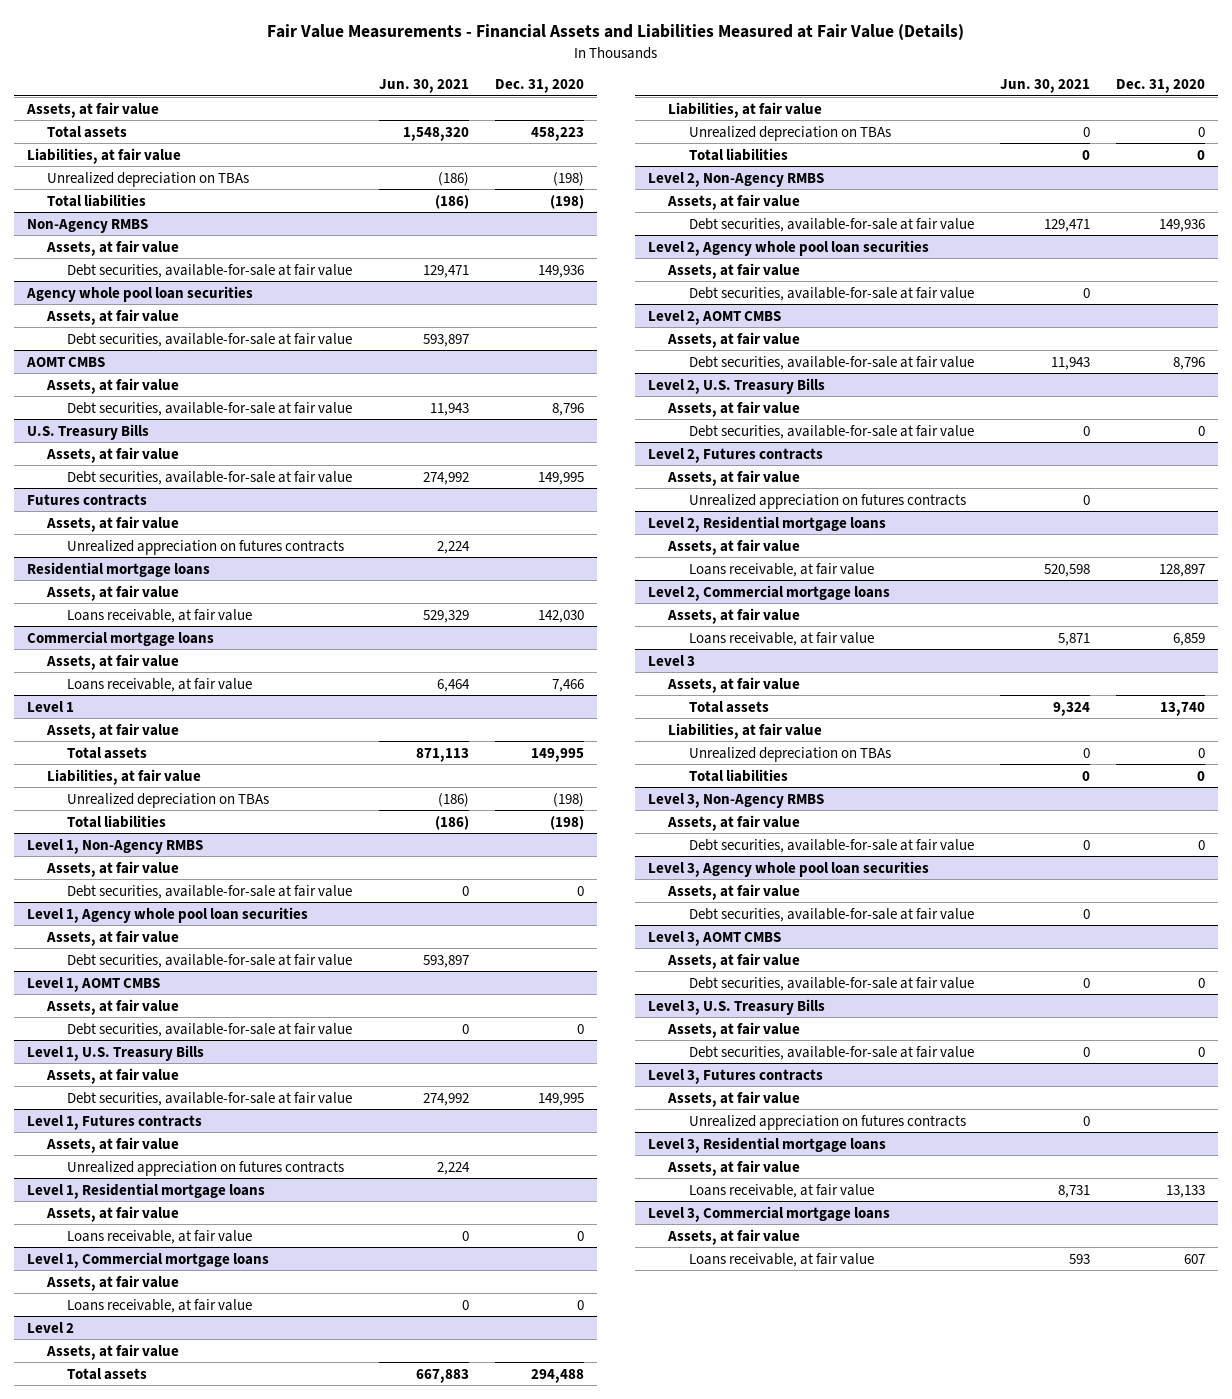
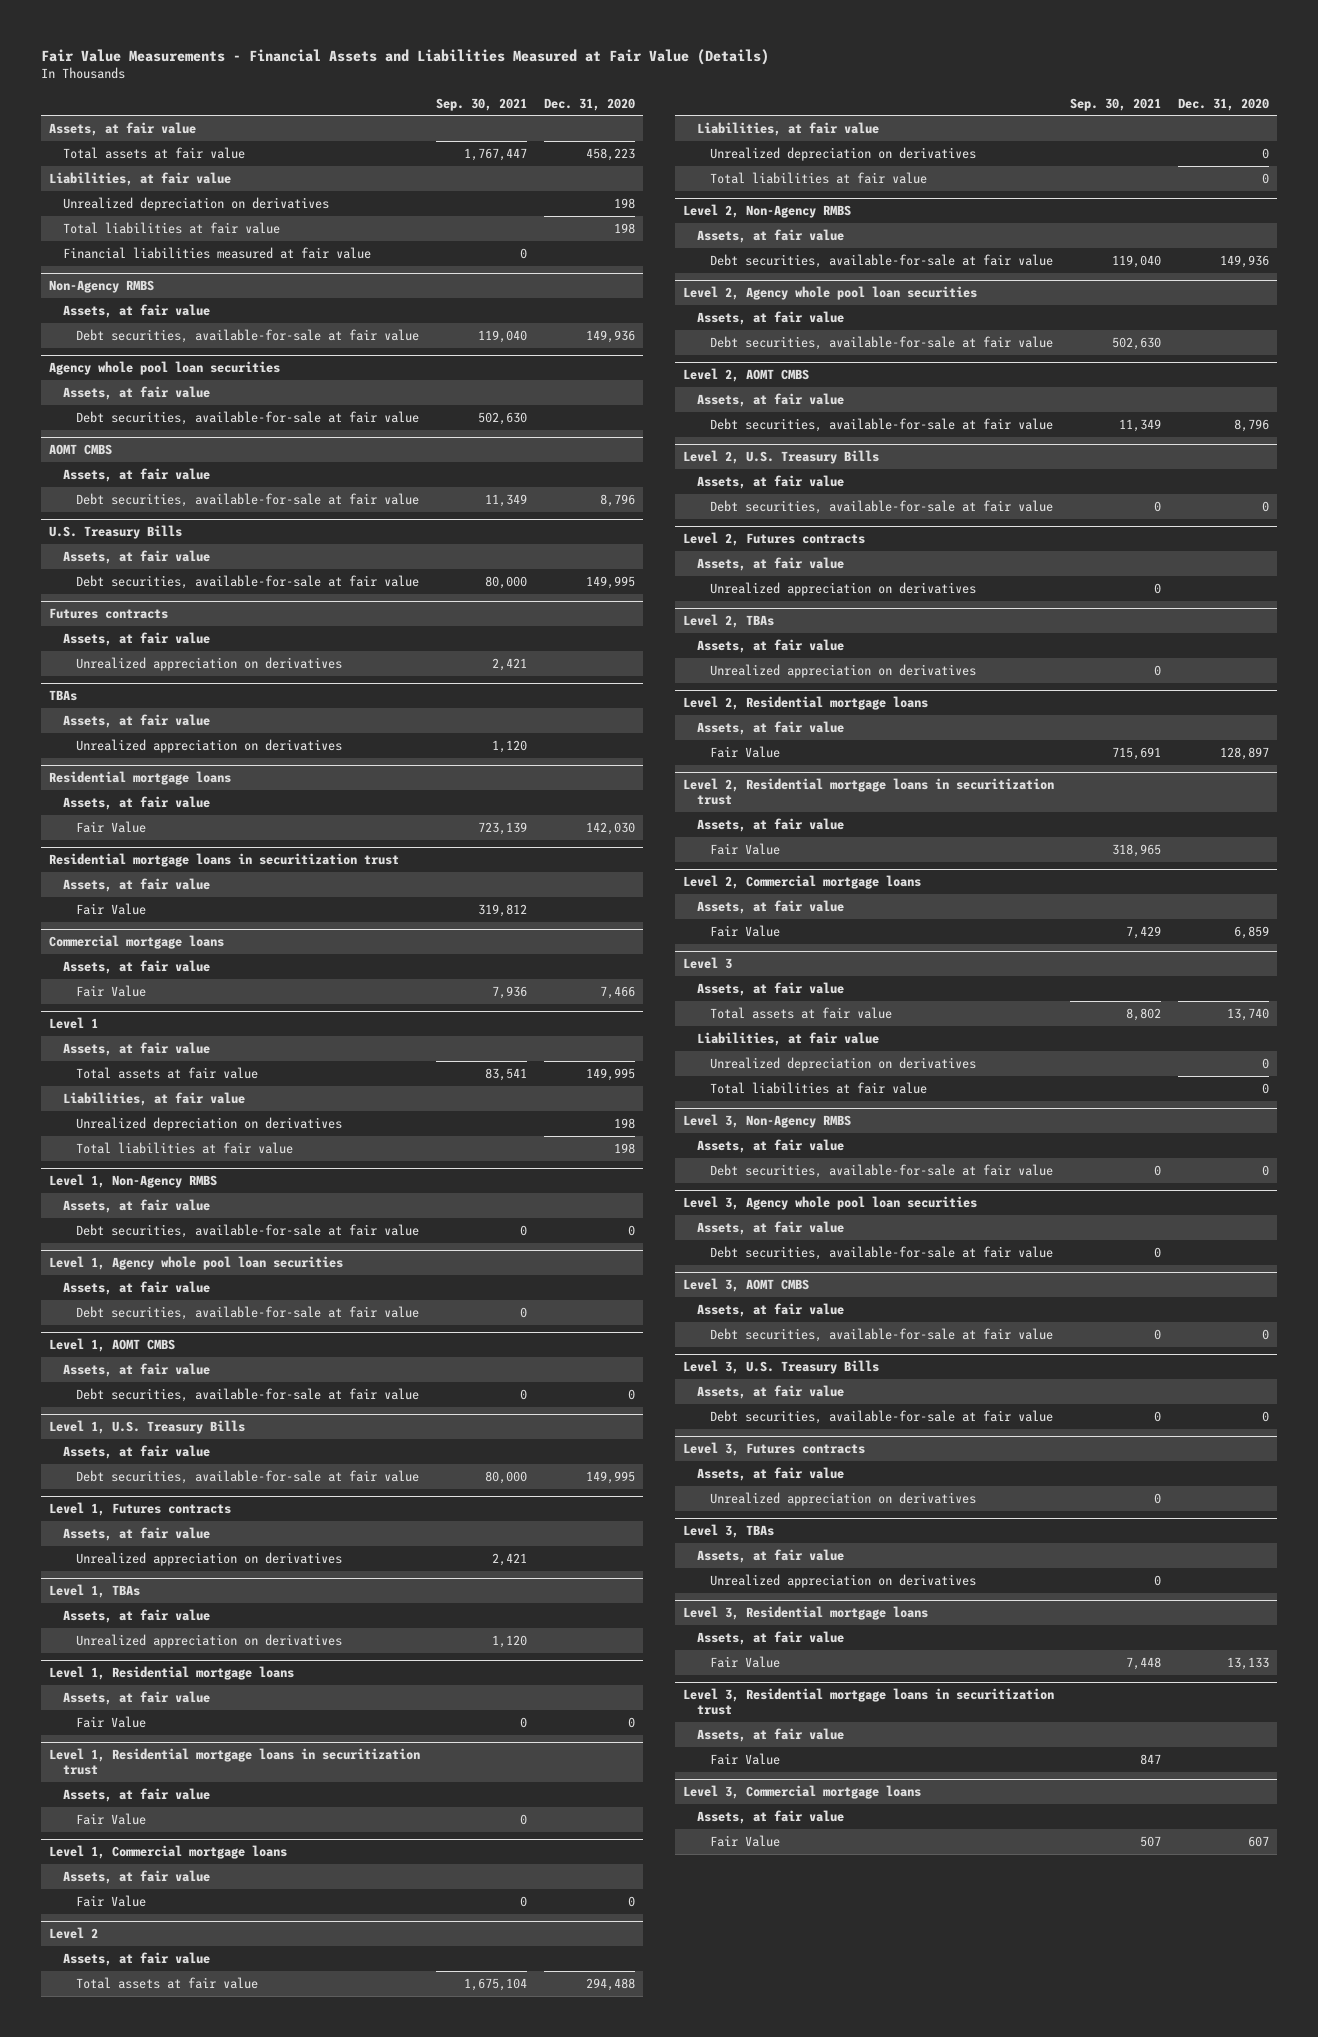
- | Jun. 30, 2021 | Dec. 31, 2020
+ | Sep. 30, 2021 | Dec. 31, 2020
- Total assets | 1,548,320 | 458,223
+ Total assets at fair value | 1,767,447 | 458,223
- Unrealized depreciation on TBAs | (186) | (198)
- Total liabilities | (186) | (198)
+ Unrealized depreciation on derivatives | | 198
+ Total liabilities at fair value | | 198
+ Financial liabilities measured at fair value | 0 |
@ Futures contracts
- Unrealized appreciation on futures contracts | 2,224 |
+ Unrealized appreciation on derivatives | 2,421 |
+ TBAs
+ Assets, at fair value
+ Unrealized appreciation on derivatives | 1,120 |
@ Residential mortgage loans
- Loans receivable, at fair value | 529,329 | 142,030
+ Fair Value | 723,139 | 142,030
+ Residential mortgage loans in securitization trust
+ Assets, at fair value
+ Fair Value | 319,812 |
@ Commercial mortgage loans
- Loans receivable, at fair value | 6,464 | 7,466
+ Fair Value | 7,936 | 7,466
@ Level 1
- Total assets | 871,113 | 149,995
+ Total assets at fair value | 83,541 | 149,995
- Unrealized depreciation on TBAs | (186) | (198)
- Total liabilities | (186) | (198)
+ Unrealized depreciation on derivatives | | 198
+ Total liabilities at fair value | | 198
@ Level 1, Futures contracts
- Unrealized appreciation on futures contracts | 2,224 |
+ Unrealized appreciation on derivatives | 2,421 |
+ Level 1, TBAs
+ Assets, at fair value
+ Unrealized appreciation on derivatives | 1,120 |
@ Level 1, Residential mortgage loans
- Loans receivable, at fair value | 0 | 0
+ Fair Value | 0 | 0
+ Level 1, Residential mortgage loans in securitization trust
+ Assets, at fair value
+ Fair Value | 0 |
@ Level 1, Commercial mortgage loans
- Loans receivable, at fair value | 0 | 0
+ Fair Value | 0 | 0
@ Level 2
- Total assets | 667,883 | 294,488
+ Total assets at fair value | 1,675,104 | 294,488
- Unrealized depreciation on TBAs | 0 | 0
- Total liabilities | 0 | 0
+ Unrealized depreciation on derivatives | | 0
+ Total liabilities at fair value | | 0
@ Level 2, Futures contracts
- Unrealized appreciation on futures contracts | 0 |
+ Unrealized appreciation on derivatives | 0 |
+ Level 2, TBAs
+ Assets, at fair value
+ Unrealized appreciation on derivatives | 0 |
@ Level 2, Residential mortgage loans
- Loans receivable, at fair value | 520,598 | 128,897
+ Fair Value | 715,691 | 128,897
+ Level 2, Residential mortgage loans in securitization trust
+ Assets, at fair value
+ Fair Value | 318,965 |
@ Level 2, Commercial mortgage loans
- Loans receivable, at fair value | 5,871 | 6,859
+ Fair Value | 7,429 | 6,859
@ Level 3
- Total assets | 9,324 | 13,740
+ Total assets at fair value | 8,802 | 13,740
- Unrealized depreciation on TBAs | 0 | 0
- Total liabilities | 0 | 0
+ Unrealized depreciation on derivatives | | 0
+ Total liabilities at fair value | | 0
@ Level 3, Futures contracts
- Unrealized appreciation on futures contracts | 0 |
+ Unrealized appreciation on derivatives | 0 |
+ Level 3, TBAs
+ Assets, at fair value
+ Unrealized appreciation on derivatives | 0 |
@ Level 3, Residential mortgage loans
- Loans receivable, at fair value | 8,731 | 13,133
+ Fair Value | 7,448 | 13,133
+ Level 3, Residential mortgage loans in securitization trust
+ Assets, at fair value
+ Fair Value | 847 |
@ Level 3, Commercial mortgage loans
- Loans receivable, at fair value | 593 | 607
+ Fair Value | 507 | 607

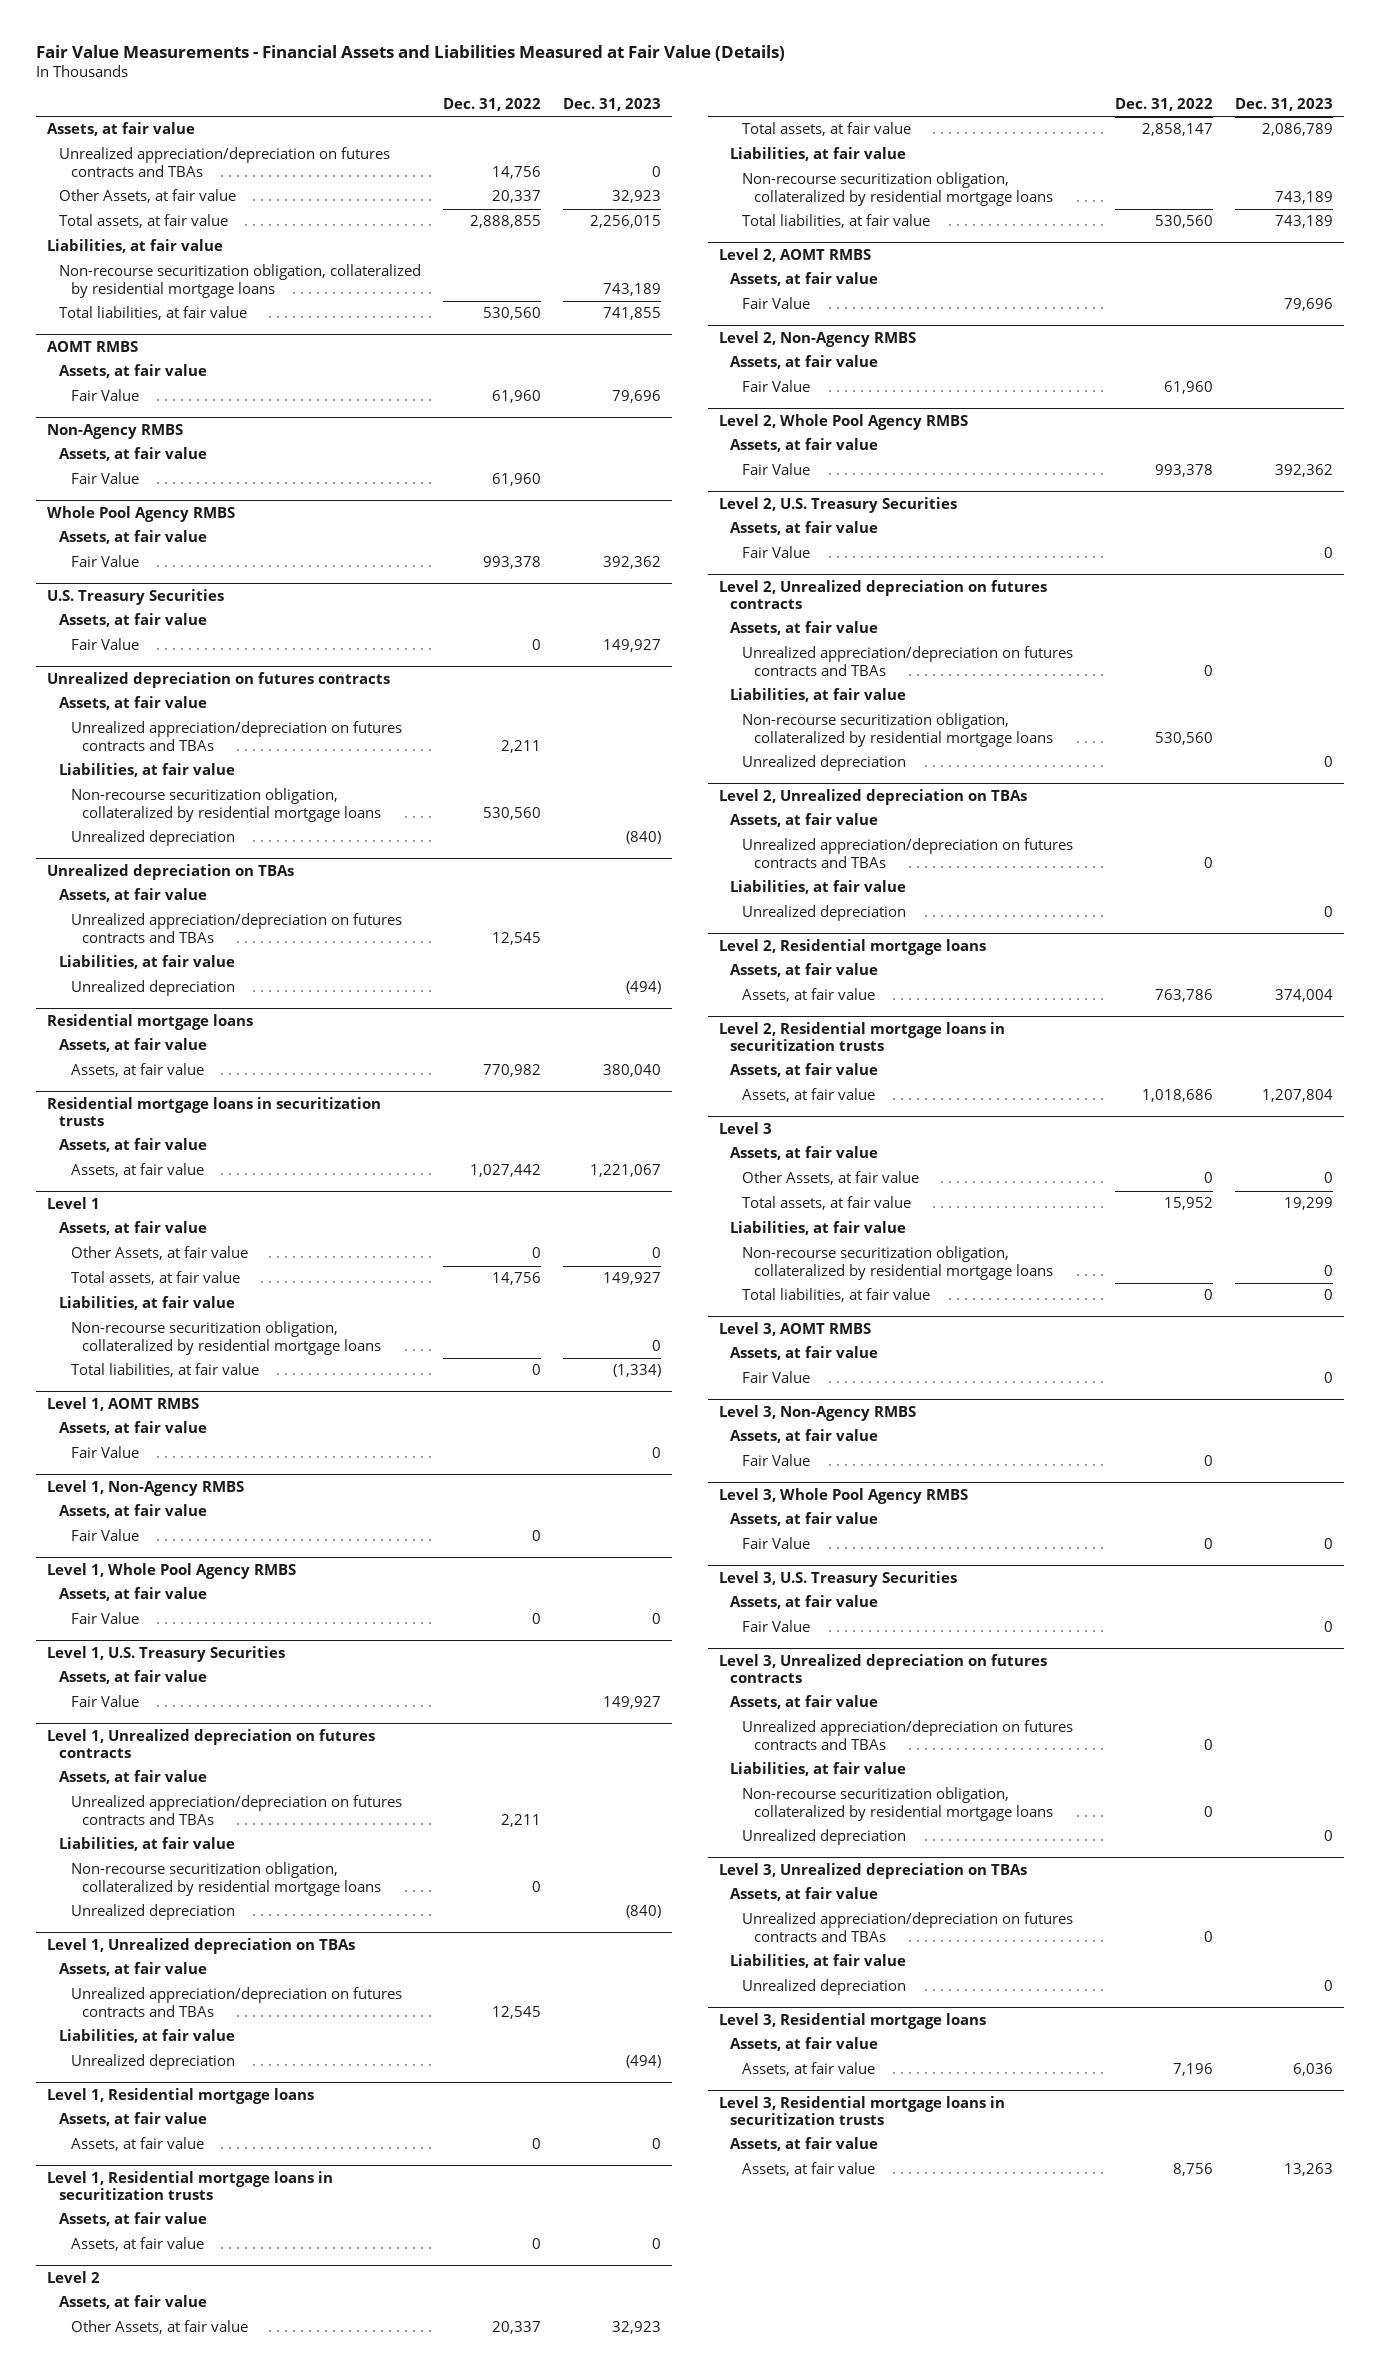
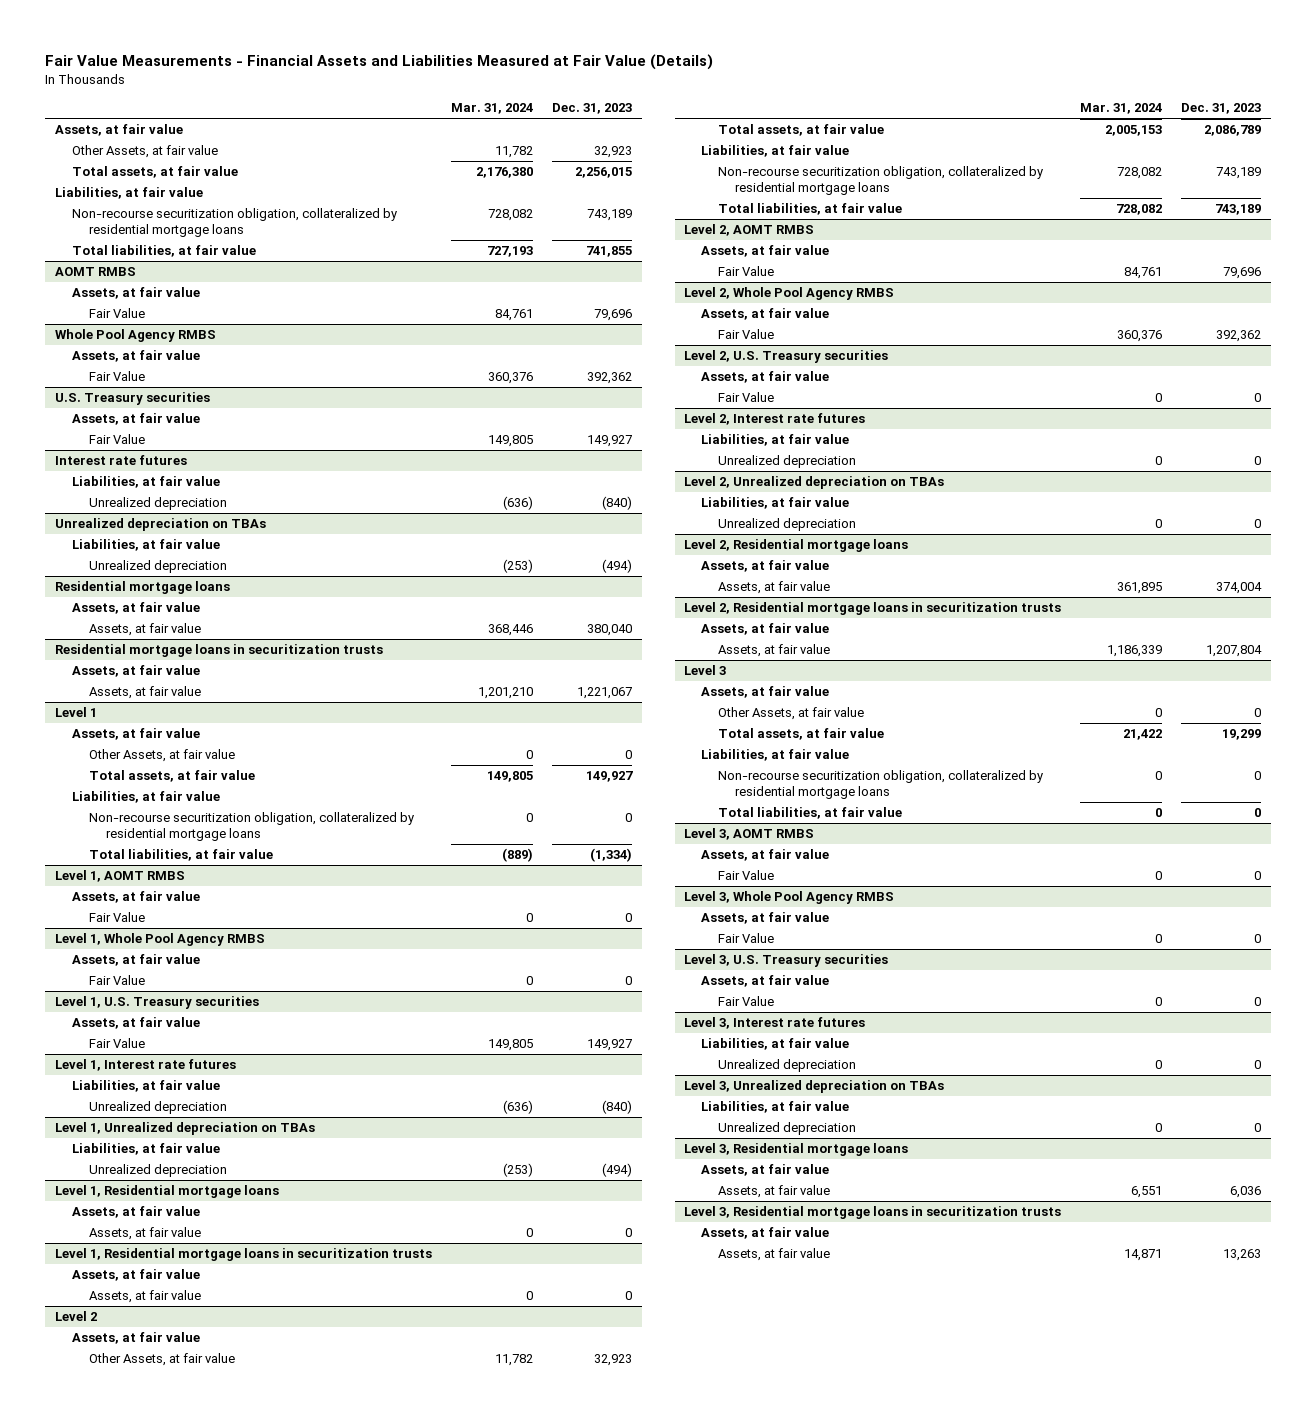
- | Dec. 31, 2022 | Dec. 31, 2023
+ | Mar. 31, 2024 | Dec. 31, 2023
- Unrealized appreciation/depreciation on futures contracts and TBAs | 14,756 | 0
- Non-Agency RMBS
- Assets, at fair value
- Fair Value | 61,960 |
- U.S. Treasury Securities
+ U.S. Treasury securities
- Unrealized depreciation on futures contracts
- Assets, at fair value
- Unrealized appreciation/depreciation on futures contracts and TBAs | 2,211 |
+ Interest rate futures
- Non-recourse securitization obligation, collateralized by residential mortgage loans | 530,560 |
@ Unrealized depreciation on TBAs
- Assets, at fair value
- Unrealized appreciation/depreciation on futures contracts and TBAs | 12,545 |
- Level 1, Non-Agency RMBS
- Assets, at fair value
- Fair Value | 0 |
- Level 1, U.S. Treasury Securities
+ Level 1, U.S. Treasury securities
- Level 1, Unrealized depreciation on futures contracts
- Assets, at fair value
- Unrealized appreciation/depreciation on futures contracts and TBAs | 2,211 |
+ Level 1, Interest rate futures
- Non-recourse securitization obligation, collateralized by residential mortgage loans | 0 |
@ Level 1, Unrealized depreciation on TBAs
- Assets, at fair value
- Unrealized appreciation/depreciation on futures contracts and TBAs | 12,545 |
- Level 2, Non-Agency RMBS
- Assets, at fair value
- Fair Value | 61,960 |
- Level 2, U.S. Treasury Securities
+ Level 2, U.S. Treasury securities
- Level 2, Unrealized depreciation on futures contracts
- Assets, at fair value
- Unrealized appreciation/depreciation on futures contracts and TBAs | 0 |
+ Level 2, Interest rate futures
- Non-recourse securitization obligation, collateralized by residential mortgage loans | 530,560 |
@ Level 2, Unrealized depreciation on TBAs
- Assets, at fair value
- Unrealized appreciation/depreciation on futures contracts and TBAs | 0 |
- Level 3, Non-Agency RMBS
- Assets, at fair value
- Fair Value | 0 |
- Level 3, U.S. Treasury Securities
+ Level 3, U.S. Treasury securities
- Level 3, Unrealized depreciation on futures contracts
- Assets, at fair value
- Unrealized appreciation/depreciation on futures contracts and TBAs | 0 |
+ Level 3, Interest rate futures
- Non-recourse securitization obligation, collateralized by residential mortgage loans | 0 |
@ Level 3, Unrealized depreciation on TBAs
- Assets, at fair value
- Unrealized appreciation/depreciation on futures contracts and TBAs | 0 |

